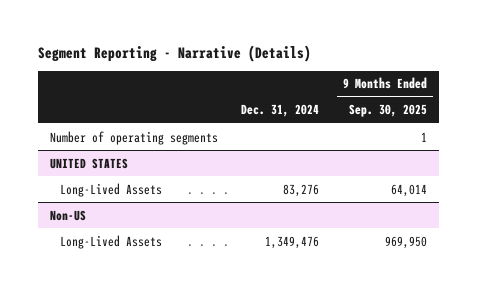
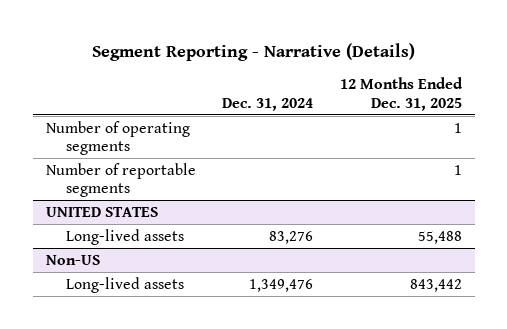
- | Dec. 31, 2024 | 9 Months Ended Sep. 30, 2025
+ | Dec. 31, 2024 | 12 Months Ended Dec. 31, 2025
+ Number of reportable segments | | 1
@ UNITED STATES
- Long-Lived Assets | 83,276 | 64,014
+ Long-lived assets | 83,276 | 55,488
@ Non-US
- Long-Lived Assets | 1,349,476 | 969,950
+ Long-lived assets | 1,349,476 | 843,442

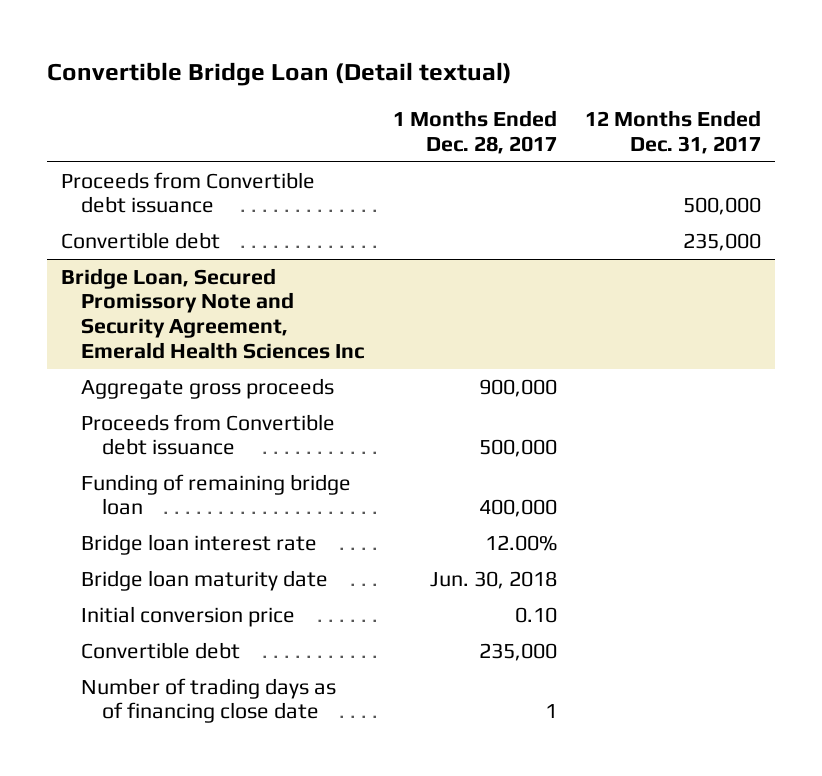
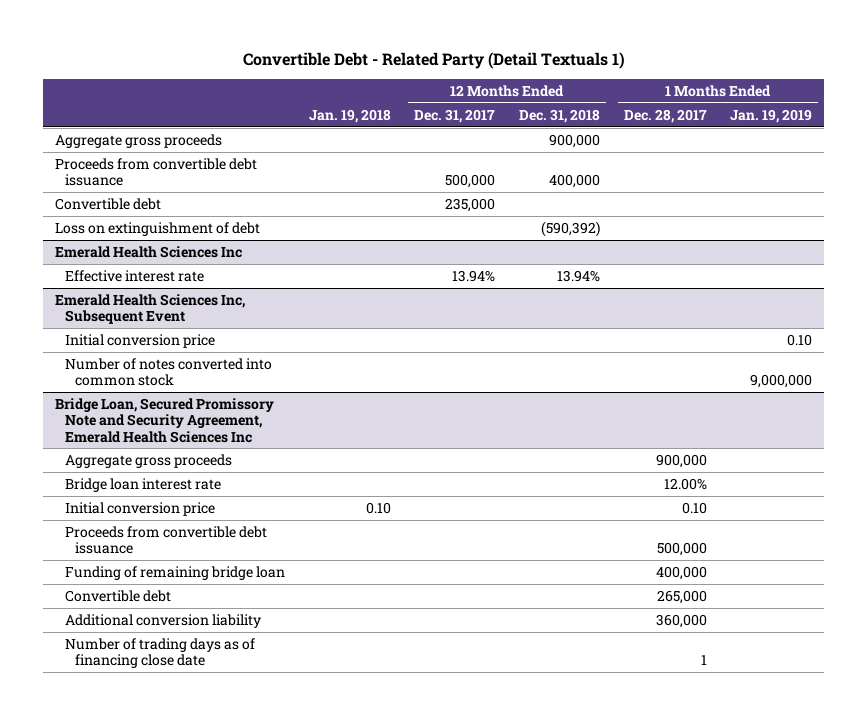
- Convertible Bridge Loan (Detail textual)
+ Convertible Debt - Related Party (Detail Textuals 1)
- | 1 Months Ended Dec. 28, 2017 | 12 Months Ended Dec. 31, 2017
+ | Jan. 19, 2018 | 12 Months Ended Dec. 31, 2017 | 12 Months Ended Dec. 31, 2018 | 1 Months Ended Dec. 28, 2017 | 1 Months Ended Jan. 19, 2019
- Proceeds from Convertible debt issuance | | 500,000
+ Aggregate gross proceeds | | | 900,000 | |
+ Proceeds from convertible debt issuance | | 500,000 | 400,000 | |
+ Loss on extinguishment of debt | | | (590,392) | |
+ Emerald Health Sciences Inc
+ Effective interest rate | | 13.94% | 13.94% | |
+ Emerald Health Sciences Inc, Subsequent Event
+ Initial conversion price | | | | | 0.10
+ Number of notes converted into common stock | | | | | 9,000,000
@ Bridge Loan, Secured Promissory Note and Security Agreement, Emerald Health Sciences Inc
- Proceeds from Convertible debt issuance | 500,000 |
- Bridge loan maturity date | Jun. 30, 2018 |
- Convertible debt | 235,000 |
+ Proceeds from convertible debt issuance | | | | 500,000 |
moved down: Funding of remaining bridge loan | | | | 400,000 |
+ Convertible debt | | | | 265,000 |
+ Additional conversion liability | | | | 360,000 |

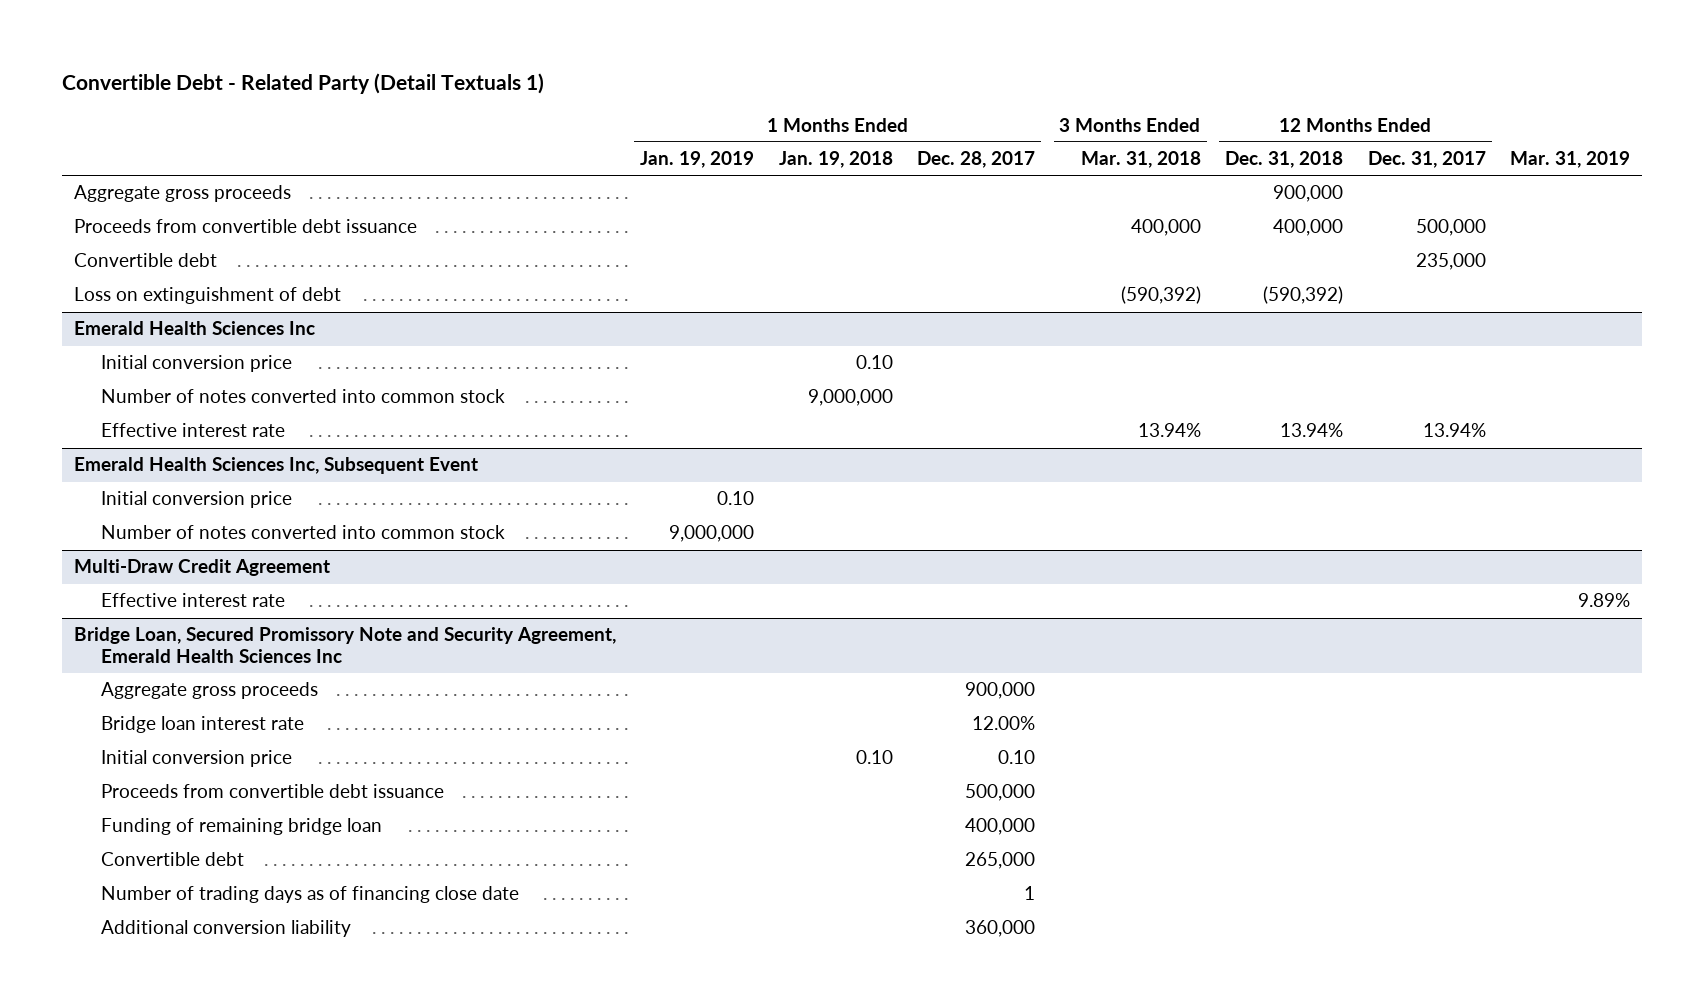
- | Jan. 19, 2018 | 12 Months Ended Dec. 31, 2017 | 12 Months Ended Dec. 31, 2018 | 1 Months Ended Dec. 28, 2017 | 1 Months Ended Jan. 19, 2019
+ | 1 Months Ended Jan. 19, 2019 | 1 Months Ended Jan. 19, 2018 | 1 Months Ended Dec. 28, 2017 | 3 Months Ended Mar. 31, 2018 | 12 Months Ended Dec. 31, 2018 | 12 Months Ended Dec. 31, 2017 | Mar. 31, 2019
@ Emerald Health Sciences Inc
+ Initial conversion price | | 0.10 | | | | |
+ Number of notes converted into common stock | | 9,000,000 | | | | |
+ Multi-Draw Credit Agreement
+ Effective interest rate | | | | | | | 9.89%
@ Bridge Loan, Secured Promissory Note and Security Agreement, Emerald Health Sciences Inc
moved down: Additional conversion liability | | | 360,000 | | | |

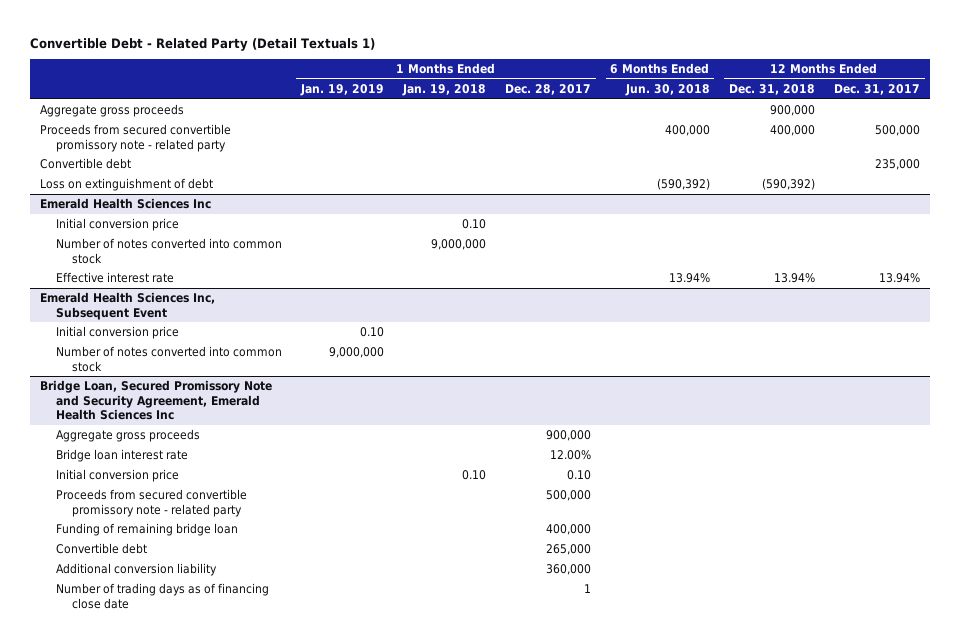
- | 1 Months Ended Jan. 19, 2019 | 1 Months Ended Jan. 19, 2018 | 1 Months Ended Dec. 28, 2017 | 3 Months Ended Mar. 31, 2018 | 12 Months Ended Dec. 31, 2018 | 12 Months Ended Dec. 31, 2017 | Mar. 31, 2019
+ | 1 Months Ended Jan. 19, 2019 | 1 Months Ended Jan. 19, 2018 | 1 Months Ended Dec. 28, 2017 | 6 Months Ended Jun. 30, 2018 | 12 Months Ended Dec. 31, 2018 | 12 Months Ended Dec. 31, 2017
- Proceeds from convertible debt issuance | | | | 400,000 | 400,000 | 500,000 |
+ Proceeds from secured convertible promissory note - related party | | | | 400,000 | 400,000 | 500,000
- Multi-Draw Credit Agreement
- Effective interest rate | | | | | | | 9.89%
@ Bridge Loan, Secured Promissory Note and Security Agreement, Emerald Health Sciences Inc
- Proceeds from convertible debt issuance | | | 500,000 | | | |
+ Proceeds from secured convertible promissory note - related party | | | 500,000 | | |
moved down: Number of trading days as of financing close date | | | 1 | | |

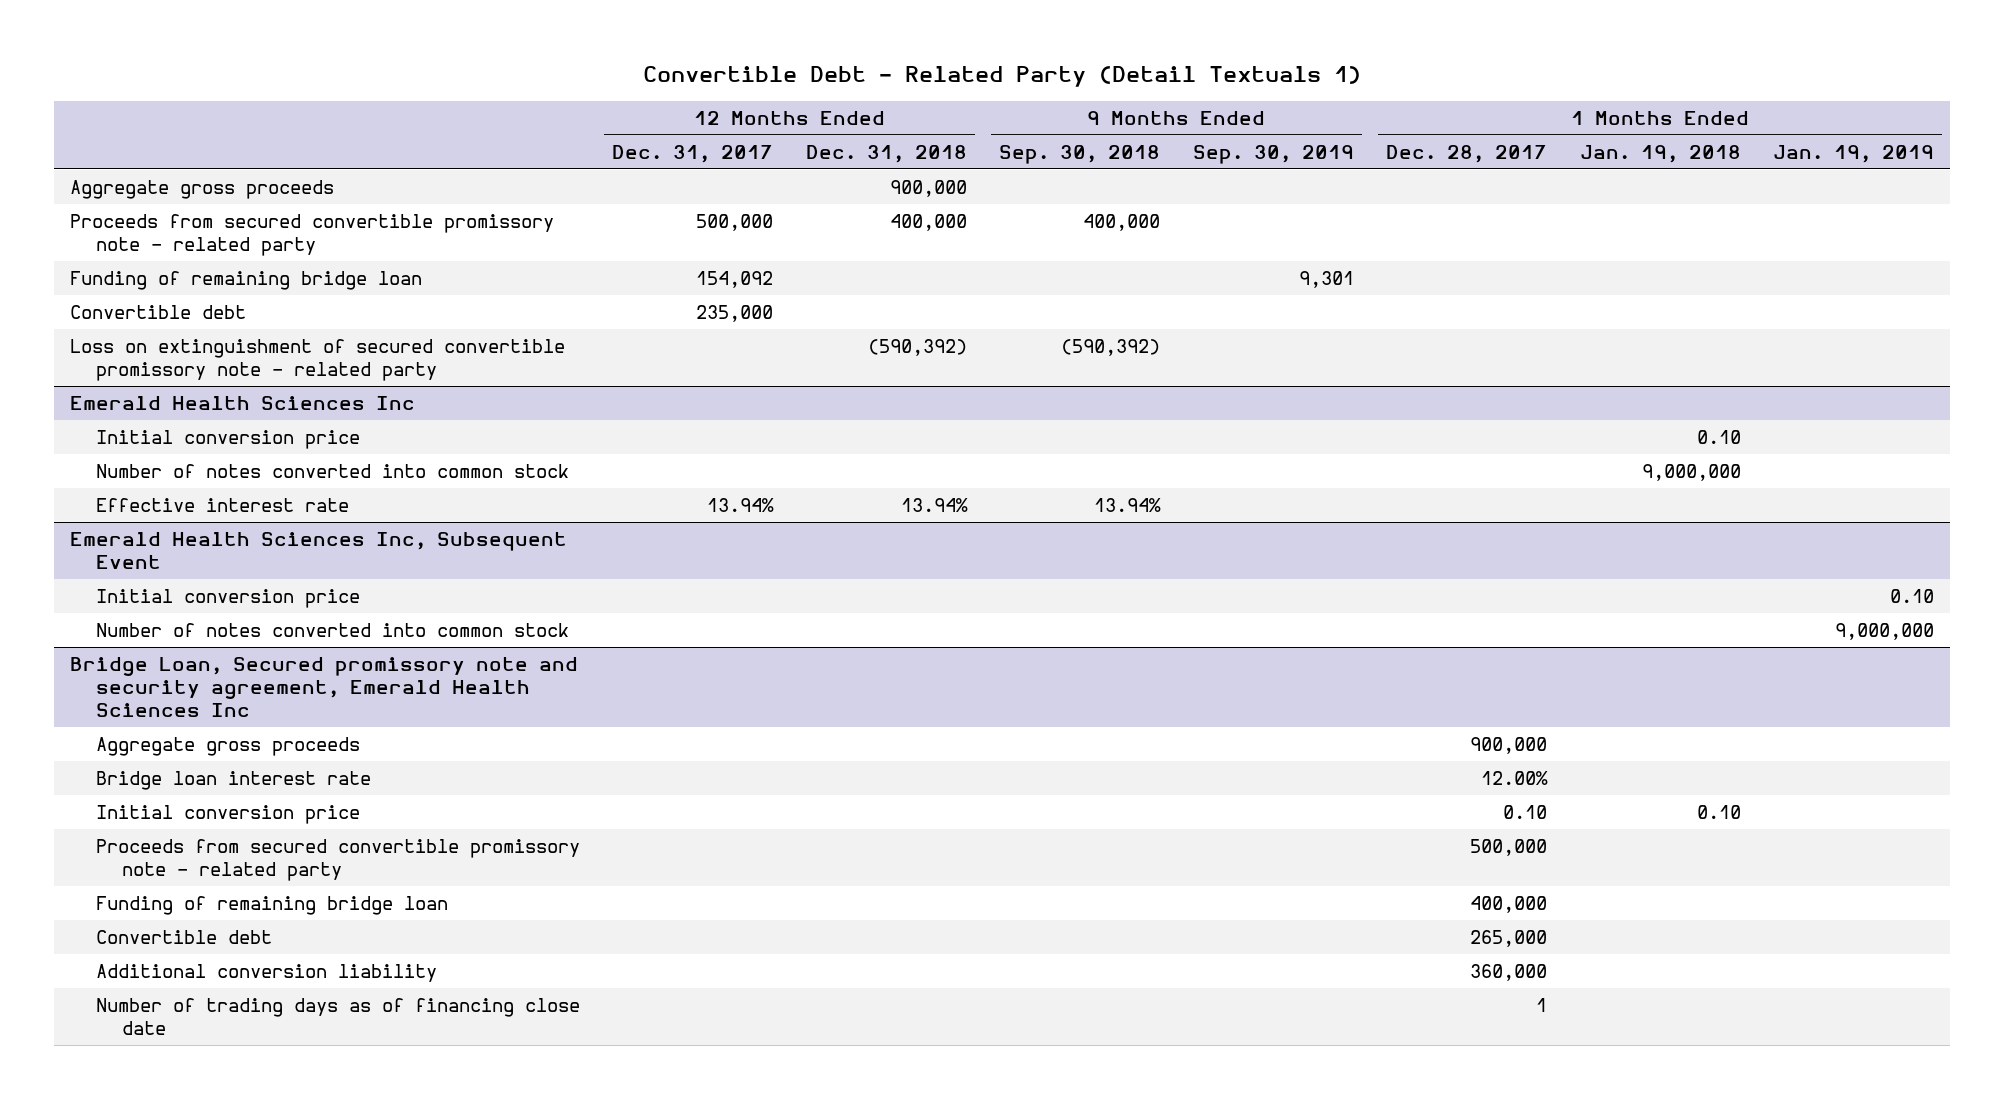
- | 1 Months Ended Jan. 19, 2019 | 1 Months Ended Jan. 19, 2018 | 1 Months Ended Dec. 28, 2017 | 6 Months Ended Jun. 30, 2018 | 12 Months Ended Dec. 31, 2018 | 12 Months Ended Dec. 31, 2017
+ | 12 Months Ended Dec. 31, 2017 | 12 Months Ended Dec. 31, 2018 | 9 Months Ended Sep. 30, 2018 | 9 Months Ended Sep. 30, 2019 | 1 Months Ended Dec. 28, 2017 | 1 Months Ended Jan. 19, 2018 | 1 Months Ended Jan. 19, 2019
+ Funding of remaining bridge loan | 154,092 | | | 9,301 | | |
- Loss on extinguishment of debt | | | | (590,392) | (590,392) |
+ Loss on extinguishment of secured convertible promissory note - related party | | (590,392) | (590,392) | | | |
- Bridge Loan, Secured Promissory Note and Security Agreement, Emerald Health Sciences Inc
+ Bridge Loan, Secured promissory note and security agreement, Emerald Health Sciences Inc

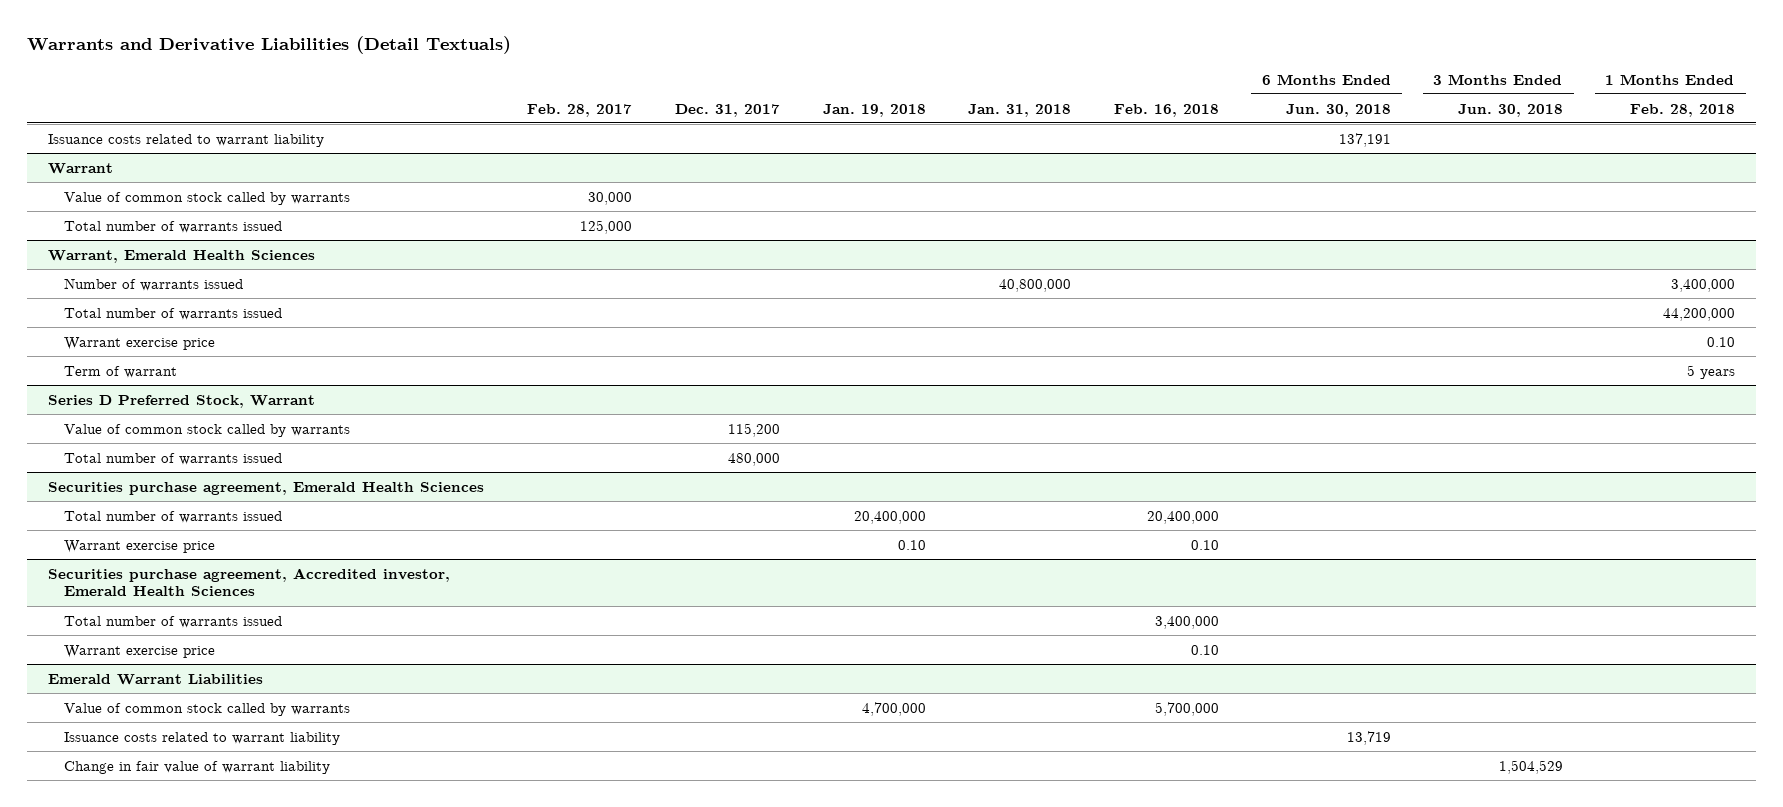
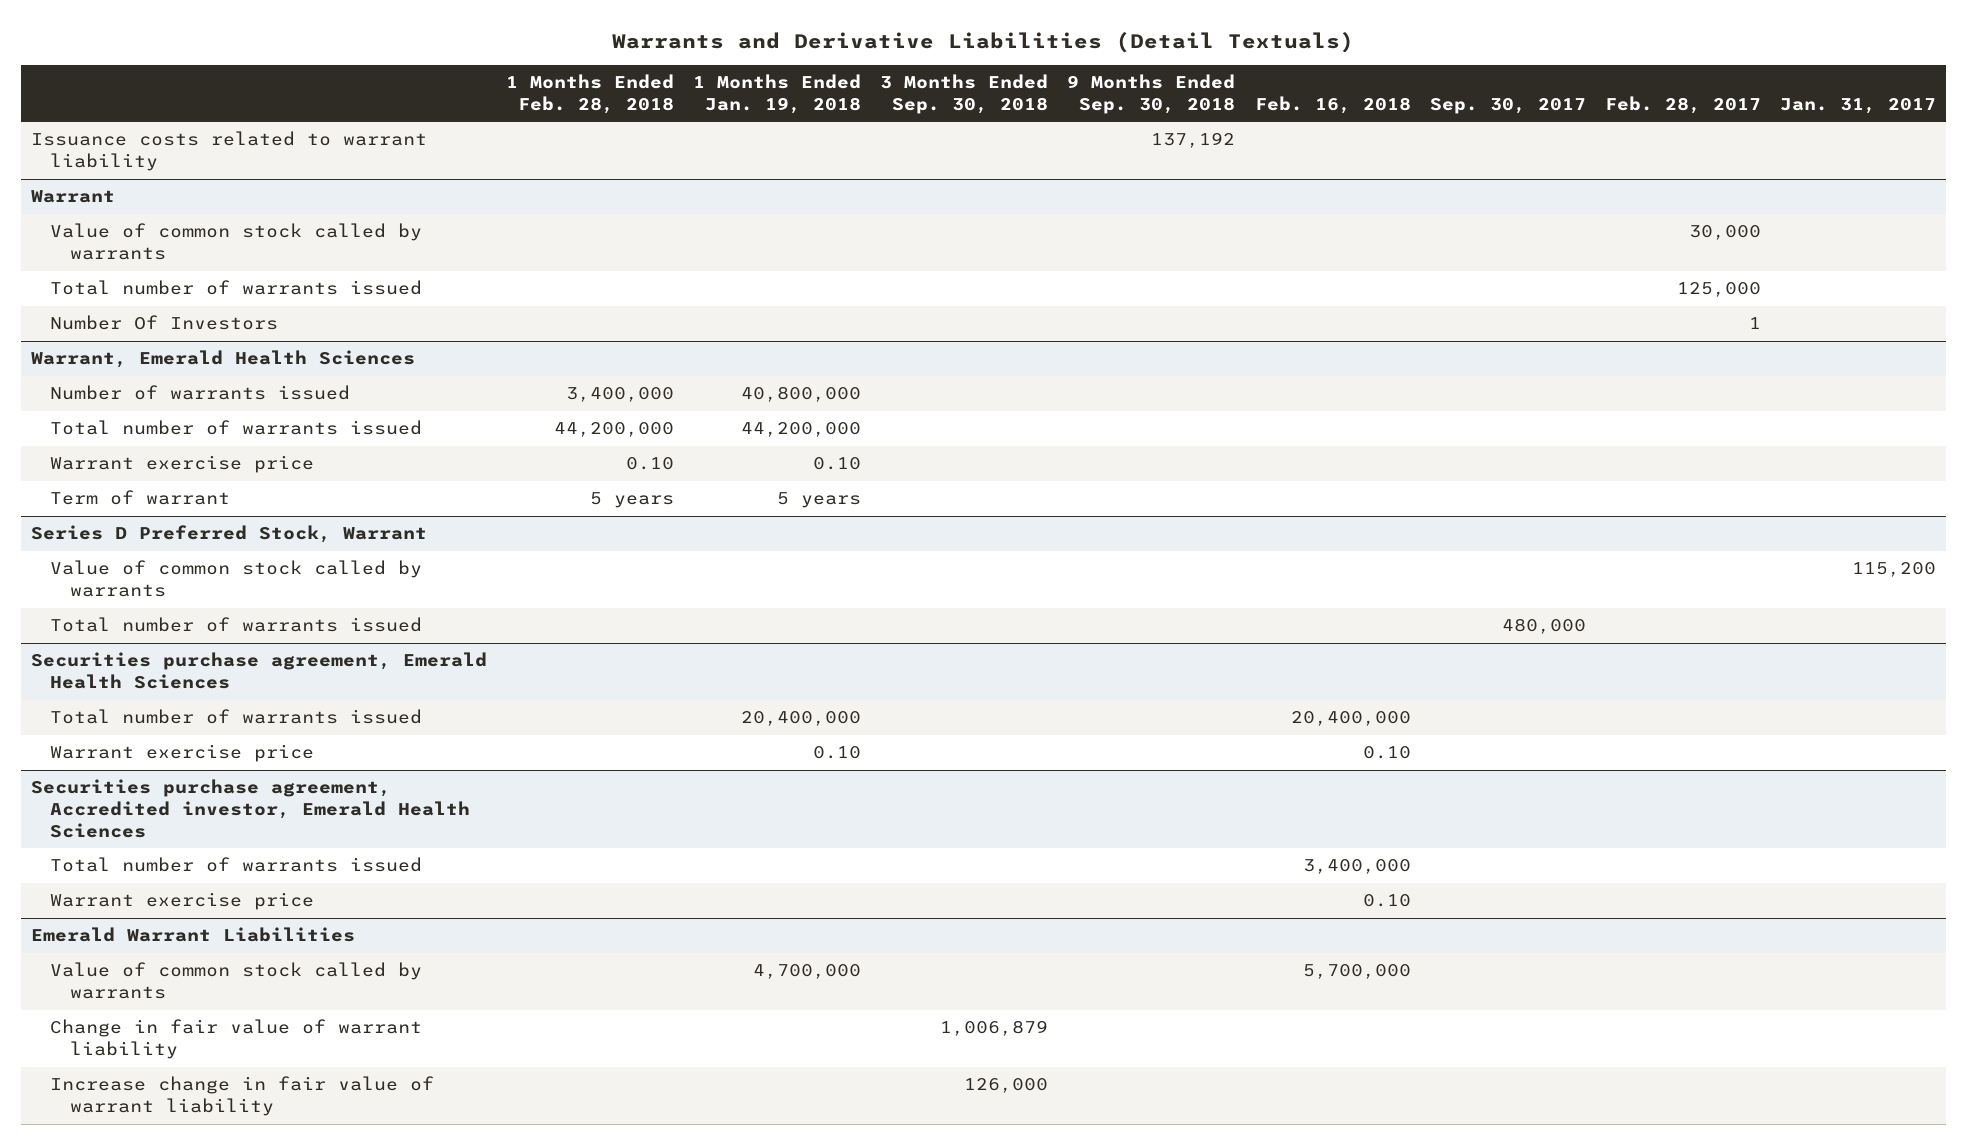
- | Feb. 28, 2017 | Dec. 31, 2017 | Jan. 19, 2018 | Jan. 31, 2018 | Feb. 16, 2018 | 6 Months Ended Jun. 30, 2018 | 3 Months Ended Jun. 30, 2018 | 1 Months Ended Feb. 28, 2018
+ | 1 Months Ended Feb. 28, 2018 | 1 Months Ended Jan. 19, 2018 | 3 Months Ended Sep. 30, 2018 | 9 Months Ended Sep. 30, 2018 | Feb. 16, 2018 | Sep. 30, 2017 | Feb. 28, 2017 | Jan. 31, 2017
@ Warrant
+ Number Of Investors | | | | | | | 1 |
@ Emerald Warrant Liabilities
- Issuance costs related to warrant liability | | | | | | 13,719 | |
+ Increase change in fair value of warrant liability | | | 126,000 | | | | |

